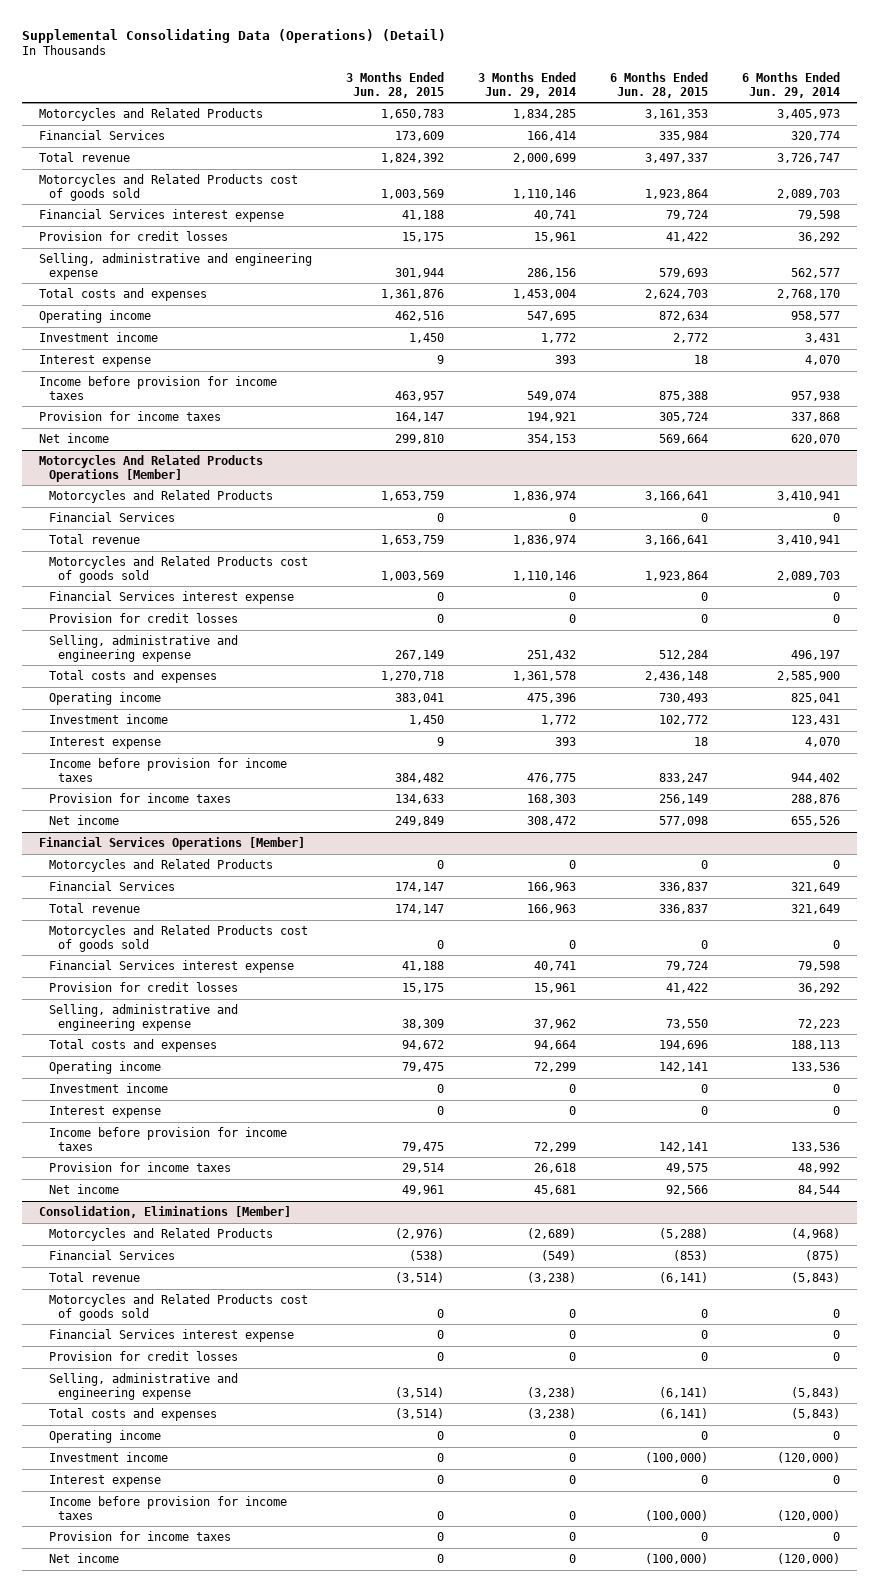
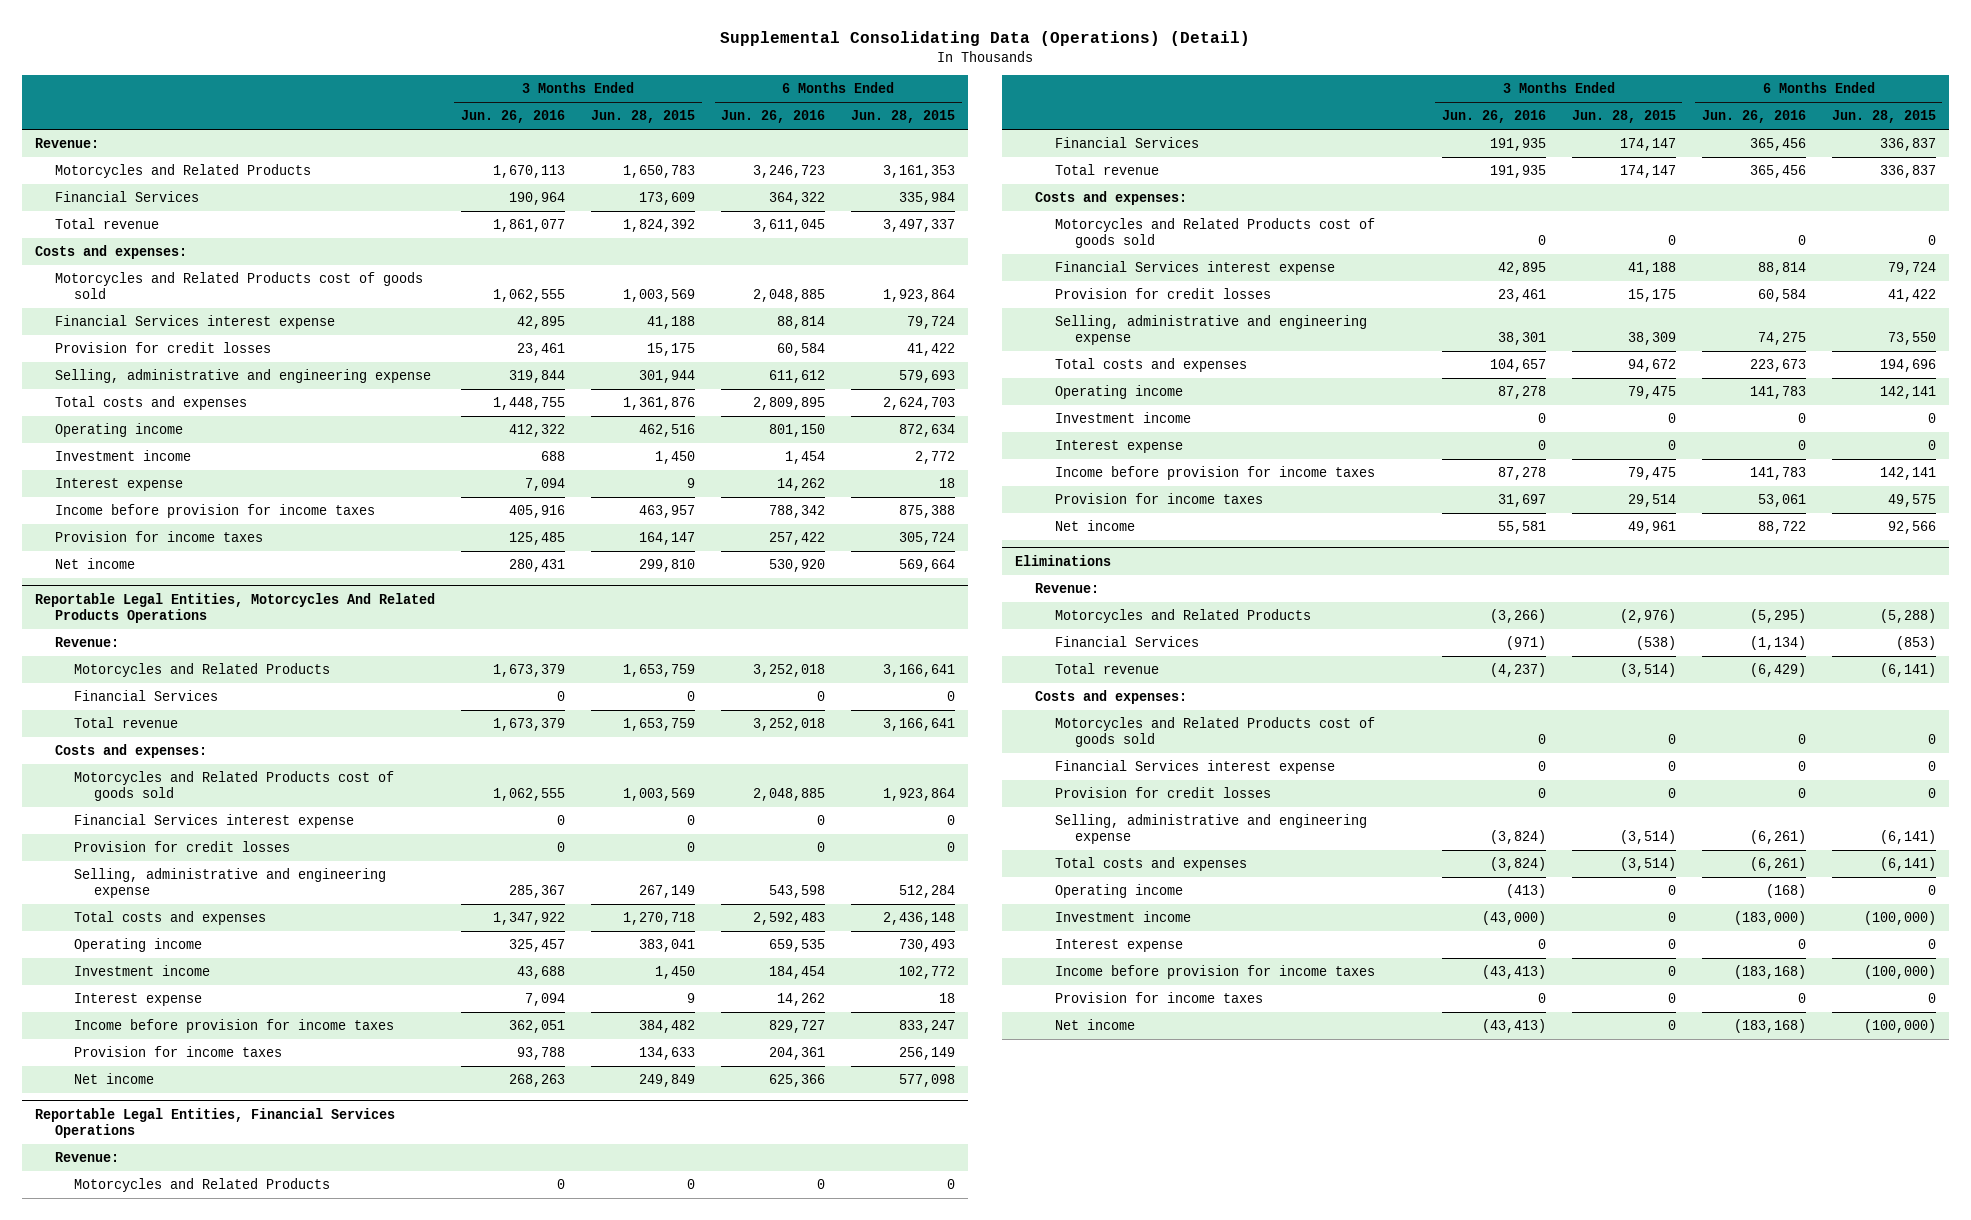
- | 3 Months Ended Jun. 28, 2015 | 3 Months Ended Jun. 29, 2014 | 6 Months Ended Jun. 28, 2015 | 6 Months Ended Jun. 29, 2014
+ | 3 Months Ended Jun. 26, 2016 | 3 Months Ended Jun. 28, 2015 | 6 Months Ended Jun. 26, 2016 | 6 Months Ended Jun. 28, 2015
+ Revenue:
+ Costs and expenses:
- Motorcycles And Related Products Operations [Member]
+ Reportable Legal Entities, Motorcycles And Related Products Operations
+ Revenue:
+ Costs and expenses:
- Financial Services Operations [Member]
+ Reportable Legal Entities, Financial Services Operations
+ Revenue:
+ Costs and expenses:
- Consolidation, Eliminations [Member]
+ Eliminations
+ Revenue:
+ Costs and expenses:

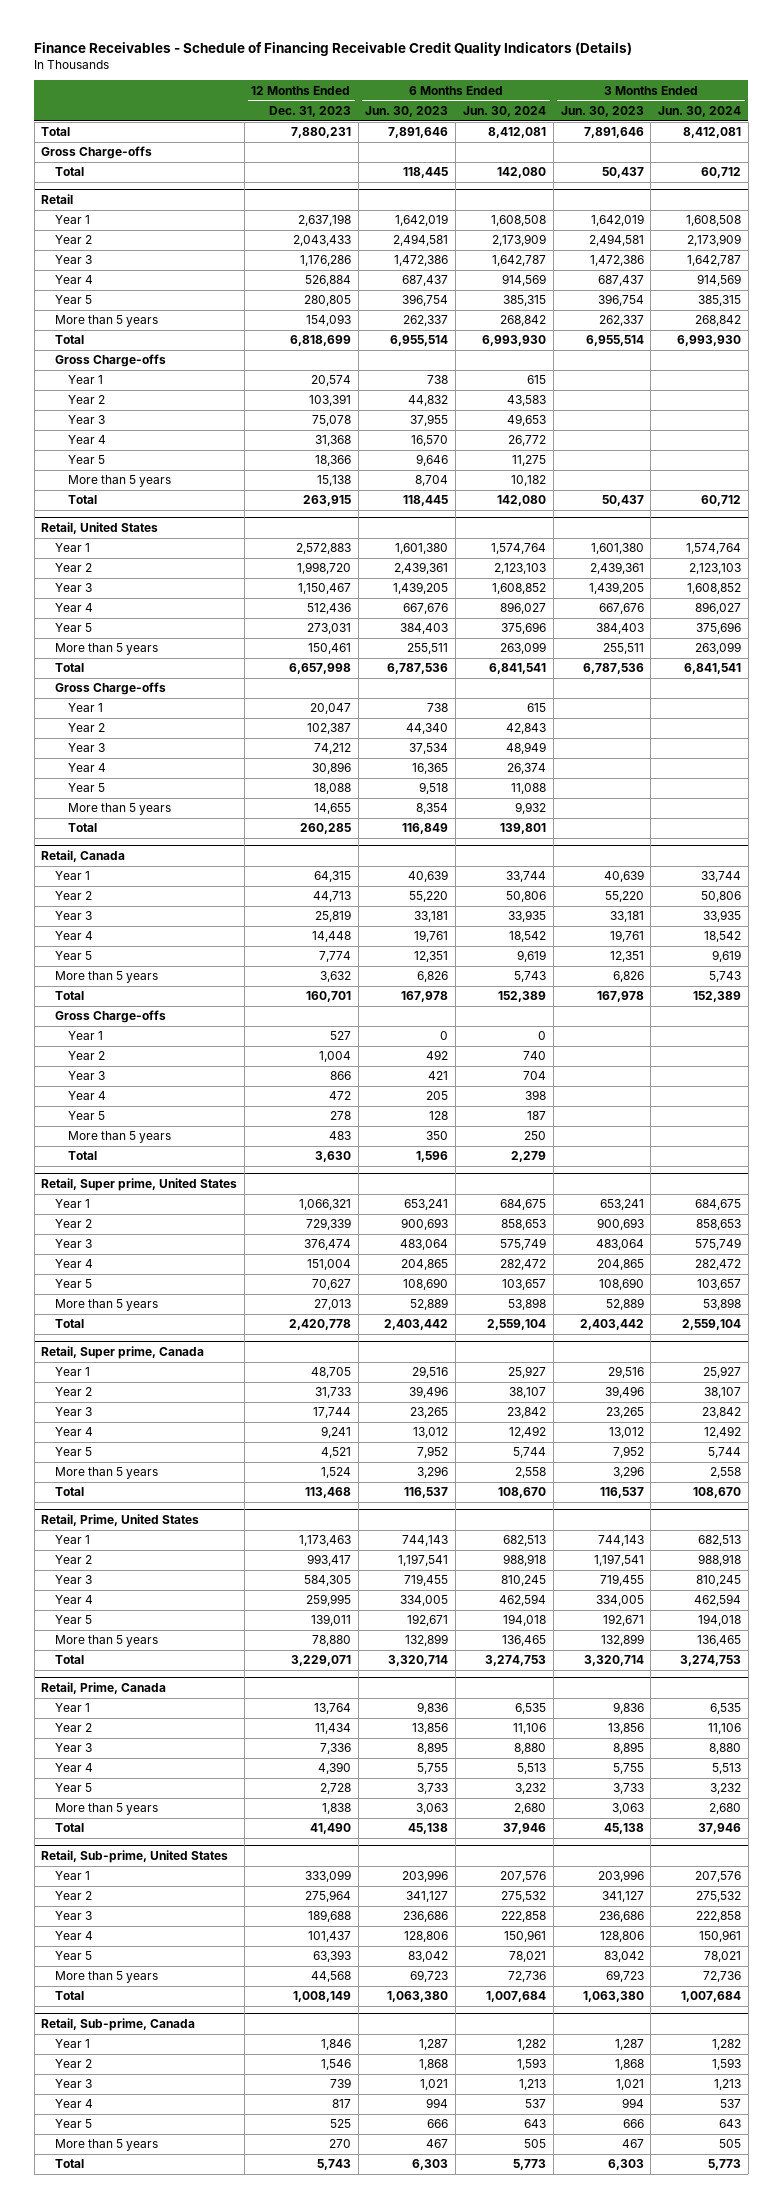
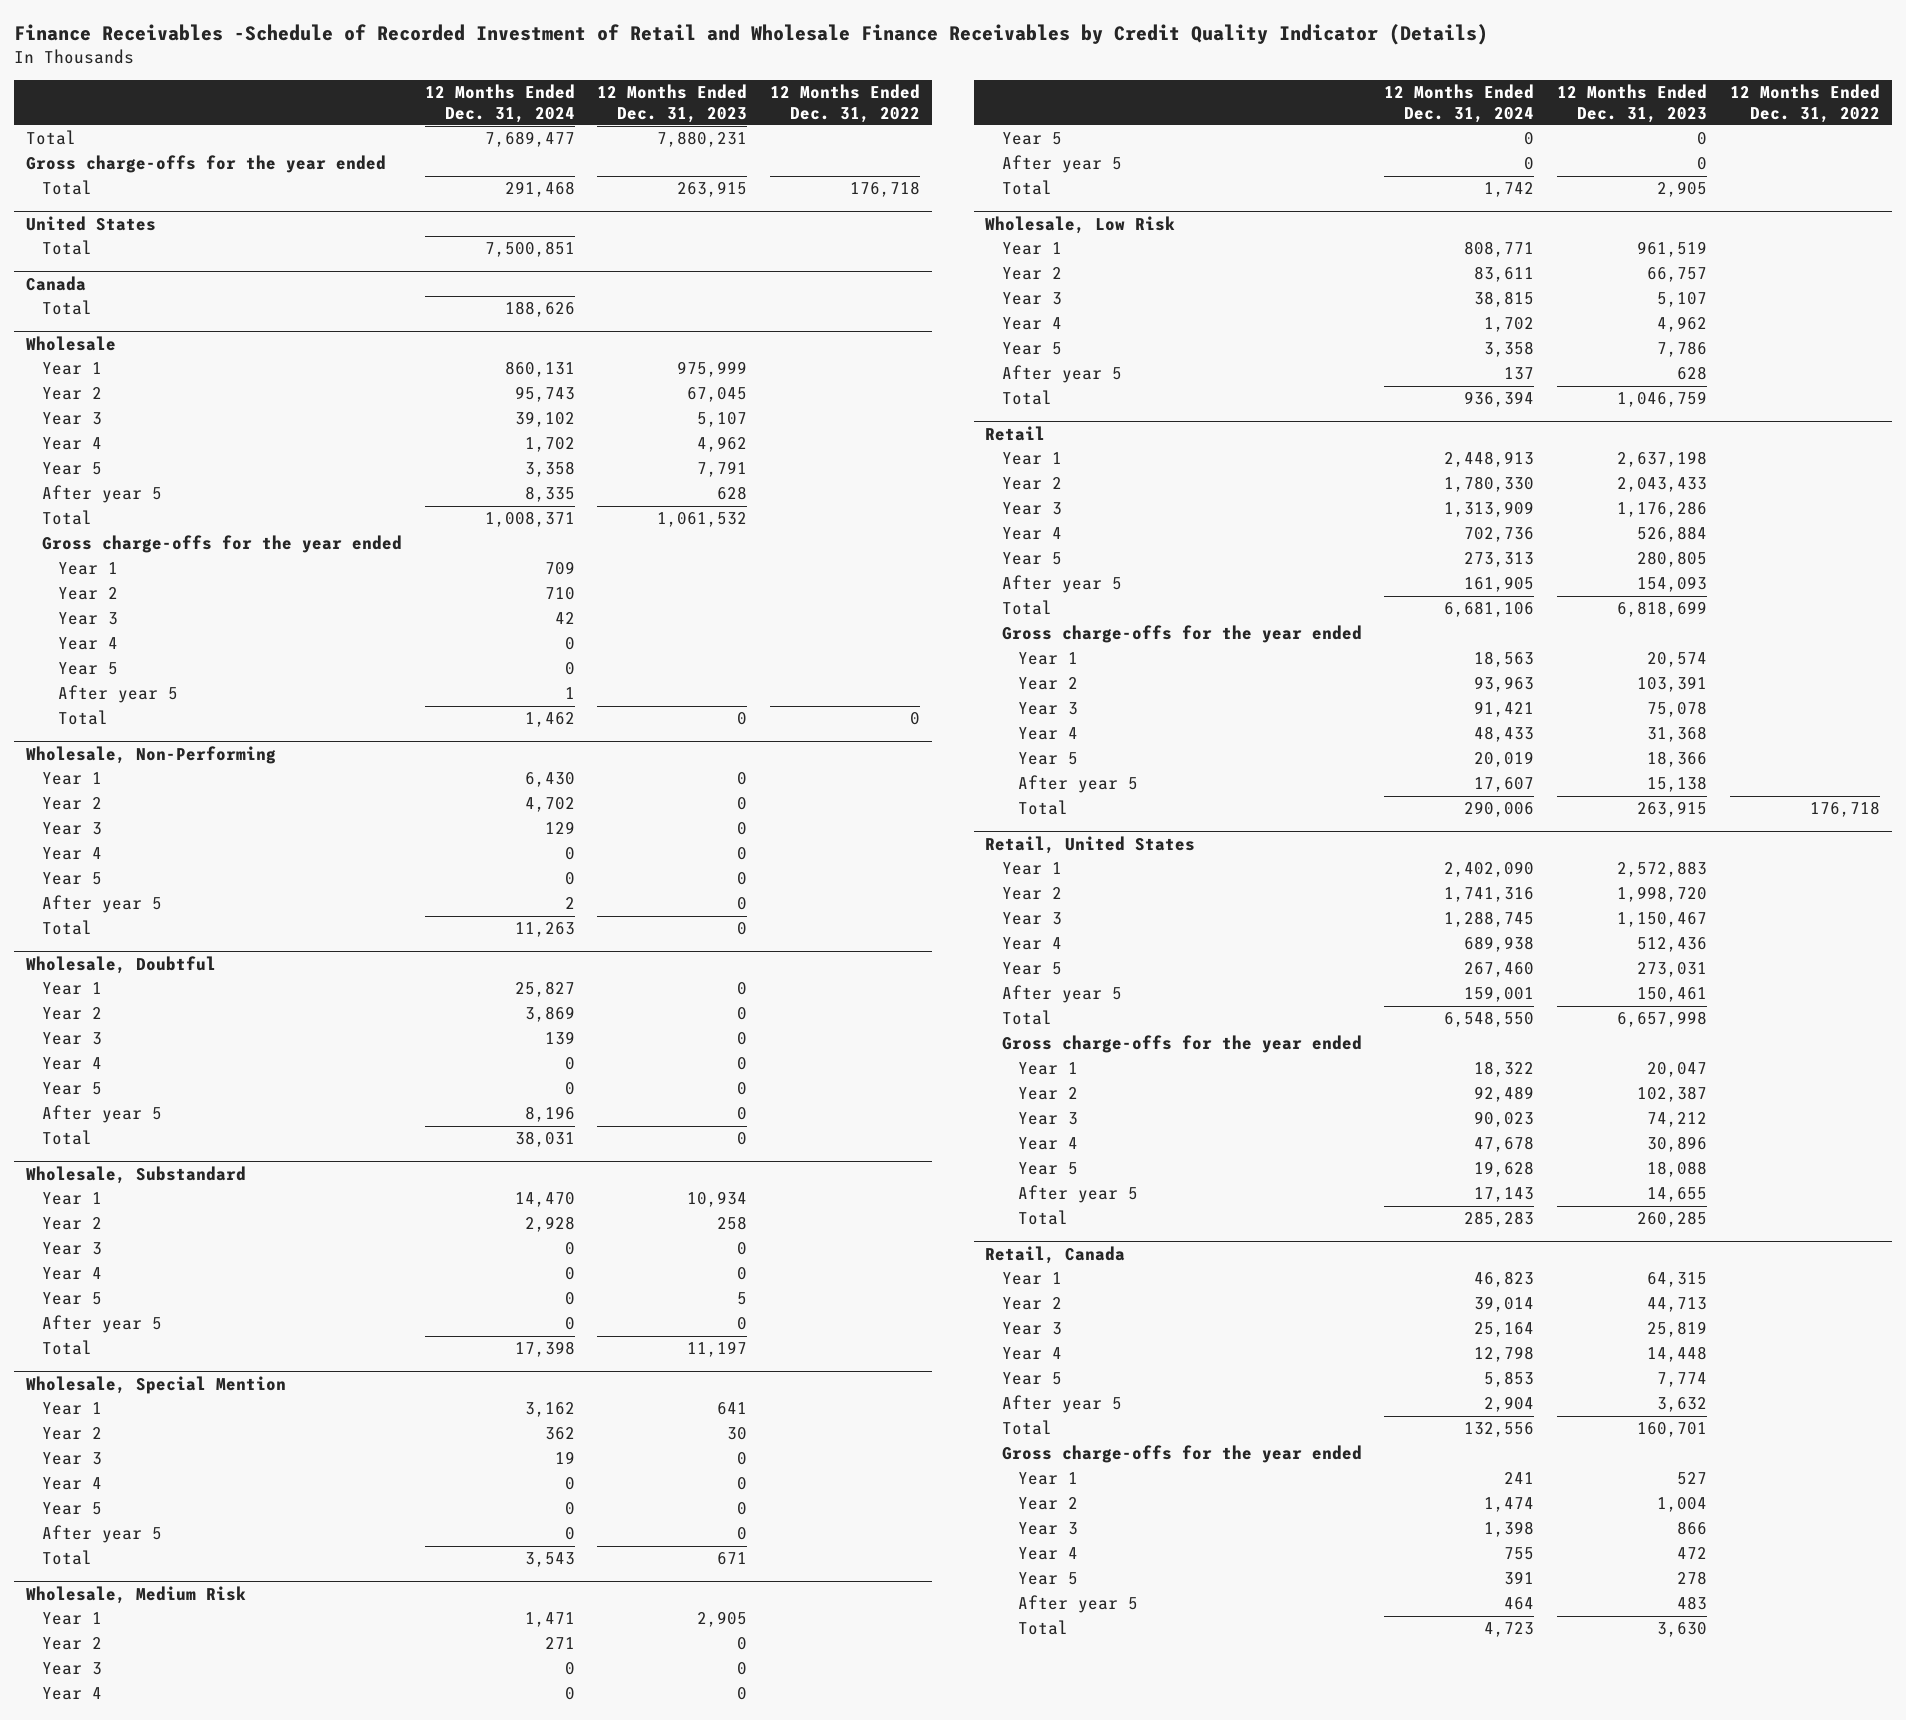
- Finance Receivables - Schedule of Financing Receivable Credit Quality Indicators (Details)
+ Finance Receivables -Schedule of Recorded Investment of Retail and Wholesale Finance Receivables by Credit Quality Indicator (Details)
- | 12 Months Ended Dec. 31, 2023 | 6 Months Ended Jun. 30, 2023 | 6 Months Ended Jun. 30, 2024 | 3 Months Ended Jun. 30, 2023 | 3 Months Ended Jun. 30, 2024
+ | 12 Months Ended Dec. 31, 2024 | 12 Months Ended Dec. 31, 2023 | 12 Months Ended Dec. 31, 2022
- Gross Charge-offs
+ Gross charge-offs for the year ended
+ Total | 291,468 | 263,915 | 176,718
+ United States
+ Canada
+ Total | 188,626 | |
+ Wholesale
+ Year 1 | 860,131 | 975,999 |
+ Year 2 | 95,743 | 67,045 |
+ Year 3 | 39,102 | 5,107 |
+ Year 4 | 1,702 | 4,962 |
+ Year 5 | 3,358 | 7,791 |
+ After year 5 | 8,335 | 628 |
+ Total | 1,008,371 | 1,061,532 |
+ Gross charge-offs for the year ended
+ Year 1 | 709 | |
+ Year 2 | 710 | |
+ Year 3 | 42 | |
+ Year 4 | 0 | |
+ Year 5 | 0 | |
+ After year 5 | 1 | |
+ Total | 1,462 | 0 | 0
+ Wholesale, Non-Performing
+ Year 1 | 6,430 | 0 |
+ Year 2 | 4,702 | 0 |
+ Year 3 | 129 | 0 |
+ Year 4 | 0 | 0 |
+ Year 5 | 0 | 0 |
+ After year 5 | 2 | 0 |
+ Total | 11,263 | 0 |
+ Wholesale, Doubtful
+ Year 1 | 25,827 | 0 |
+ Year 2 | 3,869 | 0 |
+ Year 3 | 139 | 0 |
+ Year 4 | 0 | 0 |
+ Year 5 | 0 | 0 |
+ After year 5 | 8,196 | 0 |
+ Total | 38,031 | 0 |
+ Wholesale, Substandard
+ Year 1 | 14,470 | 10,934 |
+ Year 2 | 2,928 | 258 |
+ Year 3 | 0 | 0 |
+ Year 4 | 0 | 0 |
+ Year 5 | 0 | 5 |
+ After year 5 | 0 | 0 |
+ Total | 17,398 | 11,197 |
+ Wholesale, Special Mention
+ Year 1 | 3,162 | 641 |
+ Year 2 | 362 | 30 |
+ Year 3 | 19 | 0 |
+ Year 4 | 0 | 0 |
+ Year 5 | 0 | 0 |
+ After year 5 | 0 | 0 |
+ Total | 3,543 | 671 |
+ Wholesale, Medium Risk
+ Year 1 | 1,471 | 2,905 |
+ Year 2 | 271 | 0 |
+ Year 3 | 0 | 0 |
+ Year 4 | 0 | 0 |
+ Year 5 | 0 | 0 |
+ After year 5 | 0 | 0 |
+ Total | 1,742 | 2,905 |
+ Wholesale, Low Risk
+ Year 1 | 808,771 | 961,519 |
+ Year 2 | 83,611 | 66,757 |
+ Year 3 | 38,815 | 5,107 |
+ Year 4 | 1,702 | 4,962 |
+ Year 5 | 3,358 | 7,786 |
+ After year 5 | 137 | 628 |
+ Total | 936,394 | 1,046,759 |
@ Retail
- More than 5 years | 154,093 | 262,337 | 268,842 | 262,337 | 268,842
+ After year 5 | 161,905 | 154,093 |
- Gross Charge-offs
+ Gross charge-offs for the year ended
- More than 5 years | 15,138 | 8,704 | 10,182 | |
+ After year 5 | 17,607 | 15,138 |
@ Retail, United States
- More than 5 years | 150,461 | 255,511 | 263,099 | 255,511 | 263,099
+ After year 5 | 159,001 | 150,461 |
- Gross Charge-offs
+ Gross charge-offs for the year ended
- More than 5 years | 14,655 | 8,354 | 9,932 | |
+ After year 5 | 17,143 | 14,655 |
@ Retail, Canada
- More than 5 years | 3,632 | 6,826 | 5,743 | 6,826 | 5,743
+ After year 5 | 2,904 | 3,632 |
- Gross Charge-offs
+ Gross charge-offs for the year ended
- More than 5 years | 483 | 350 | 250 | |
+ After year 5 | 464 | 483 |
- Retail, Super prime, United States
- Year 1 | 1,066,321 | 653,241 | 684,675 | 653,241 | 684,675
- Year 2 | 729,339 | 900,693 | 858,653 | 900,693 | 858,653
- Year 3 | 376,474 | 483,064 | 575,749 | 483,064 | 575,749
- Year 4 | 151,004 | 204,865 | 282,472 | 204,865 | 282,472
- Year 5 | 70,627 | 108,690 | 103,657 | 108,690 | 103,657
- More than 5 years | 27,013 | 52,889 | 53,898 | 52,889 | 53,898
- Total | 2,420,778 | 2,403,442 | 2,559,104 | 2,403,442 | 2,559,104
- Retail, Super prime, Canada
- Year 1 | 48,705 | 29,516 | 25,927 | 29,516 | 25,927
- Year 2 | 31,733 | 39,496 | 38,107 | 39,496 | 38,107
- Year 3 | 17,744 | 23,265 | 23,842 | 23,265 | 23,842
- Year 4 | 9,241 | 13,012 | 12,492 | 13,012 | 12,492
- Year 5 | 4,521 | 7,952 | 5,744 | 7,952 | 5,744
- More than 5 years | 1,524 | 3,296 | 2,558 | 3,296 | 2,558
- Total | 113,468 | 116,537 | 108,670 | 116,537 | 108,670
- Retail, Prime, United States
- Year 1 | 1,173,463 | 744,143 | 682,513 | 744,143 | 682,513
- Year 2 | 993,417 | 1,197,541 | 988,918 | 1,197,541 | 988,918
- Year 3 | 584,305 | 719,455 | 810,245 | 719,455 | 810,245
- Year 4 | 259,995 | 334,005 | 462,594 | 334,005 | 462,594
- Year 5 | 139,011 | 192,671 | 194,018 | 192,671 | 194,018
- More than 5 years | 78,880 | 132,899 | 136,465 | 132,899 | 136,465
- Total | 3,229,071 | 3,320,714 | 3,274,753 | 3,320,714 | 3,274,753
- Retail, Prime, Canada
- Year 1 | 13,764 | 9,836 | 6,535 | 9,836 | 6,535
- Year 2 | 11,434 | 13,856 | 11,106 | 13,856 | 11,106
- Year 3 | 7,336 | 8,895 | 8,880 | 8,895 | 8,880
- Year 4 | 4,390 | 5,755 | 5,513 | 5,755 | 5,513
- Year 5 | 2,728 | 3,733 | 3,232 | 3,733 | 3,232
- More than 5 years | 1,838 | 3,063 | 2,680 | 3,063 | 2,680
- Total | 41,490 | 45,138 | 37,946 | 45,138 | 37,946
- Retail, Sub-prime, United States
- Year 1 | 333,099 | 203,996 | 207,576 | 203,996 | 207,576
- Year 2 | 275,964 | 341,127 | 275,532 | 341,127 | 275,532
- Year 3 | 189,688 | 236,686 | 222,858 | 236,686 | 222,858
- Year 4 | 101,437 | 128,806 | 150,961 | 128,806 | 150,961
- Year 5 | 63,393 | 83,042 | 78,021 | 83,042 | 78,021
- More than 5 years | 44,568 | 69,723 | 72,736 | 69,723 | 72,736
- Total | 1,008,149 | 1,063,380 | 1,007,684 | 1,063,380 | 1,007,684
- Retail, Sub-prime, Canada
- Year 1 | 1,846 | 1,287 | 1,282 | 1,287 | 1,282
- Year 2 | 1,546 | 1,868 | 1,593 | 1,868 | 1,593
- Year 3 | 739 | 1,021 | 1,213 | 1,021 | 1,213
- Year 4 | 817 | 994 | 537 | 994 | 537
- Year 5 | 525 | 666 | 643 | 666 | 643
- More than 5 years | 270 | 467 | 505 | 467 | 505
- Total | 5,743 | 6,303 | 5,773 | 6,303 | 5,773

